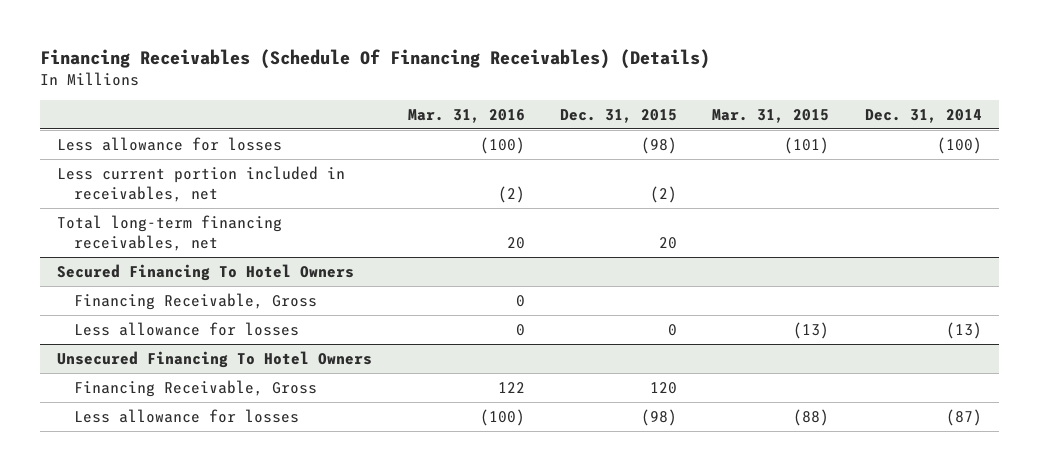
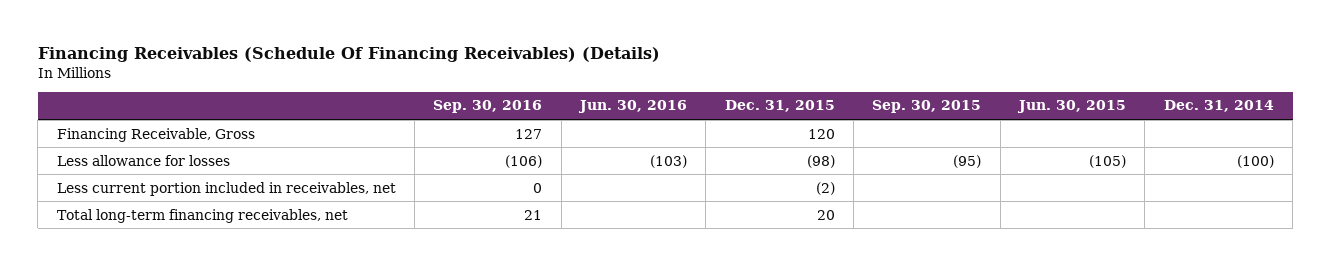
- | Mar. 31, 2016 | Dec. 31, 2015 | Mar. 31, 2015 | Dec. 31, 2014
+ | Sep. 30, 2016 | Jun. 30, 2016 | Dec. 31, 2015 | Sep. 30, 2015 | Jun. 30, 2015 | Dec. 31, 2014
+ Financing Receivable, Gross | 127 | | 120 | | |
- Secured Financing To Hotel Owners
- Financing Receivable, Gross | 0 | | |
- Less allowance for losses | 0 | 0 | (13) | (13)
- Unsecured Financing To Hotel Owners
- Financing Receivable, Gross | 122 | 120 | |
- Less allowance for losses | (100) | (98) | (88) | (87)

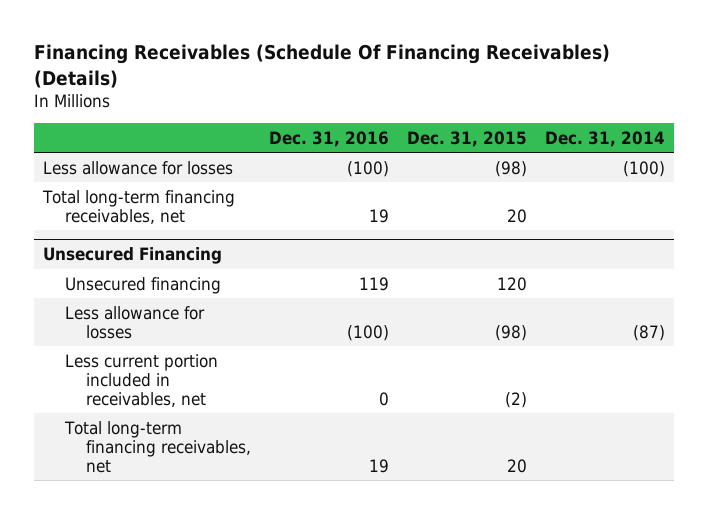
- | Sep. 30, 2016 | Jun. 30, 2016 | Dec. 31, 2015 | Sep. 30, 2015 | Jun. 30, 2015 | Dec. 31, 2014
+ | Dec. 31, 2016 | Dec. 31, 2015 | Dec. 31, 2014
- Financing Receivable, Gross | 127 | | 120 | | |
+ Total long-term financing receivables, net | 19 | 20 |
+ Unsecured Financing
+ Unsecured financing | 119 | 120 |
+ Less allowance for losses | (100) | (98) | (87)

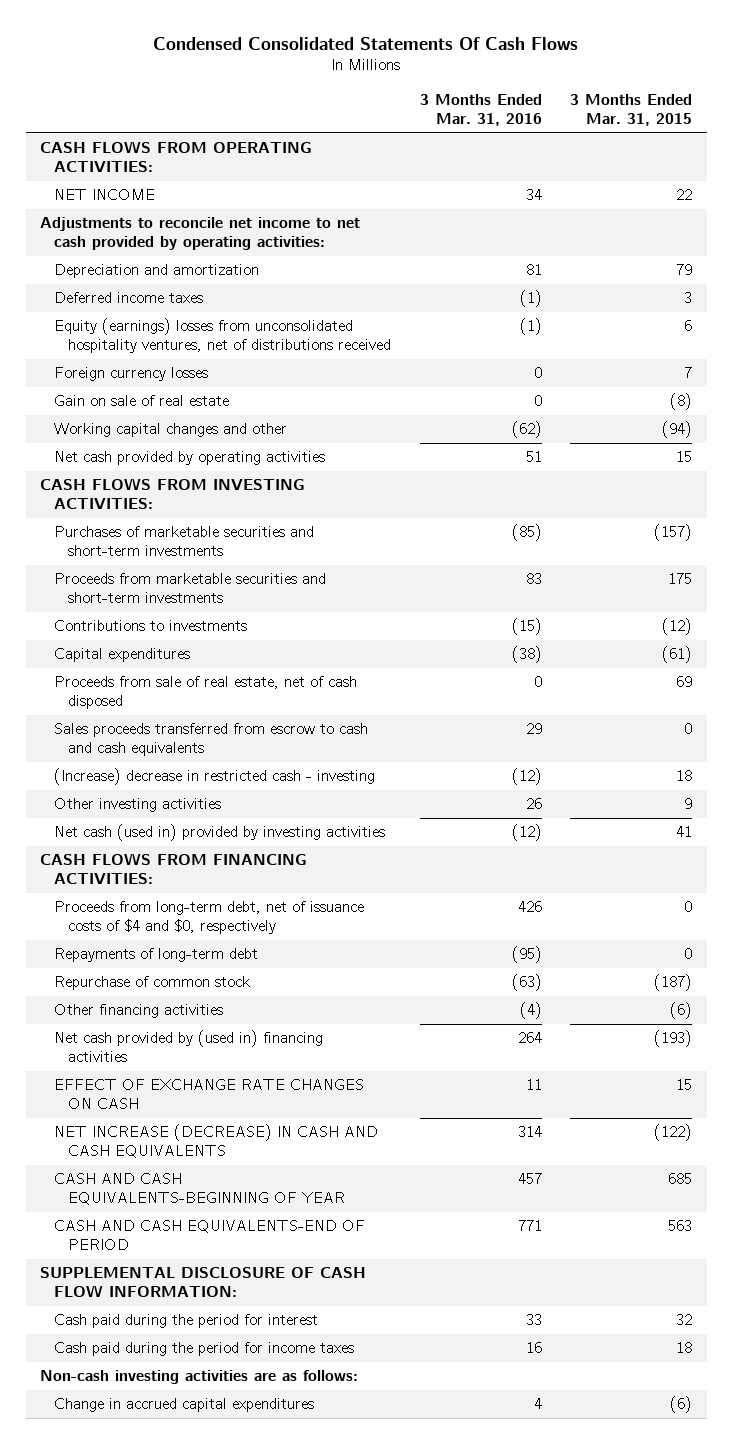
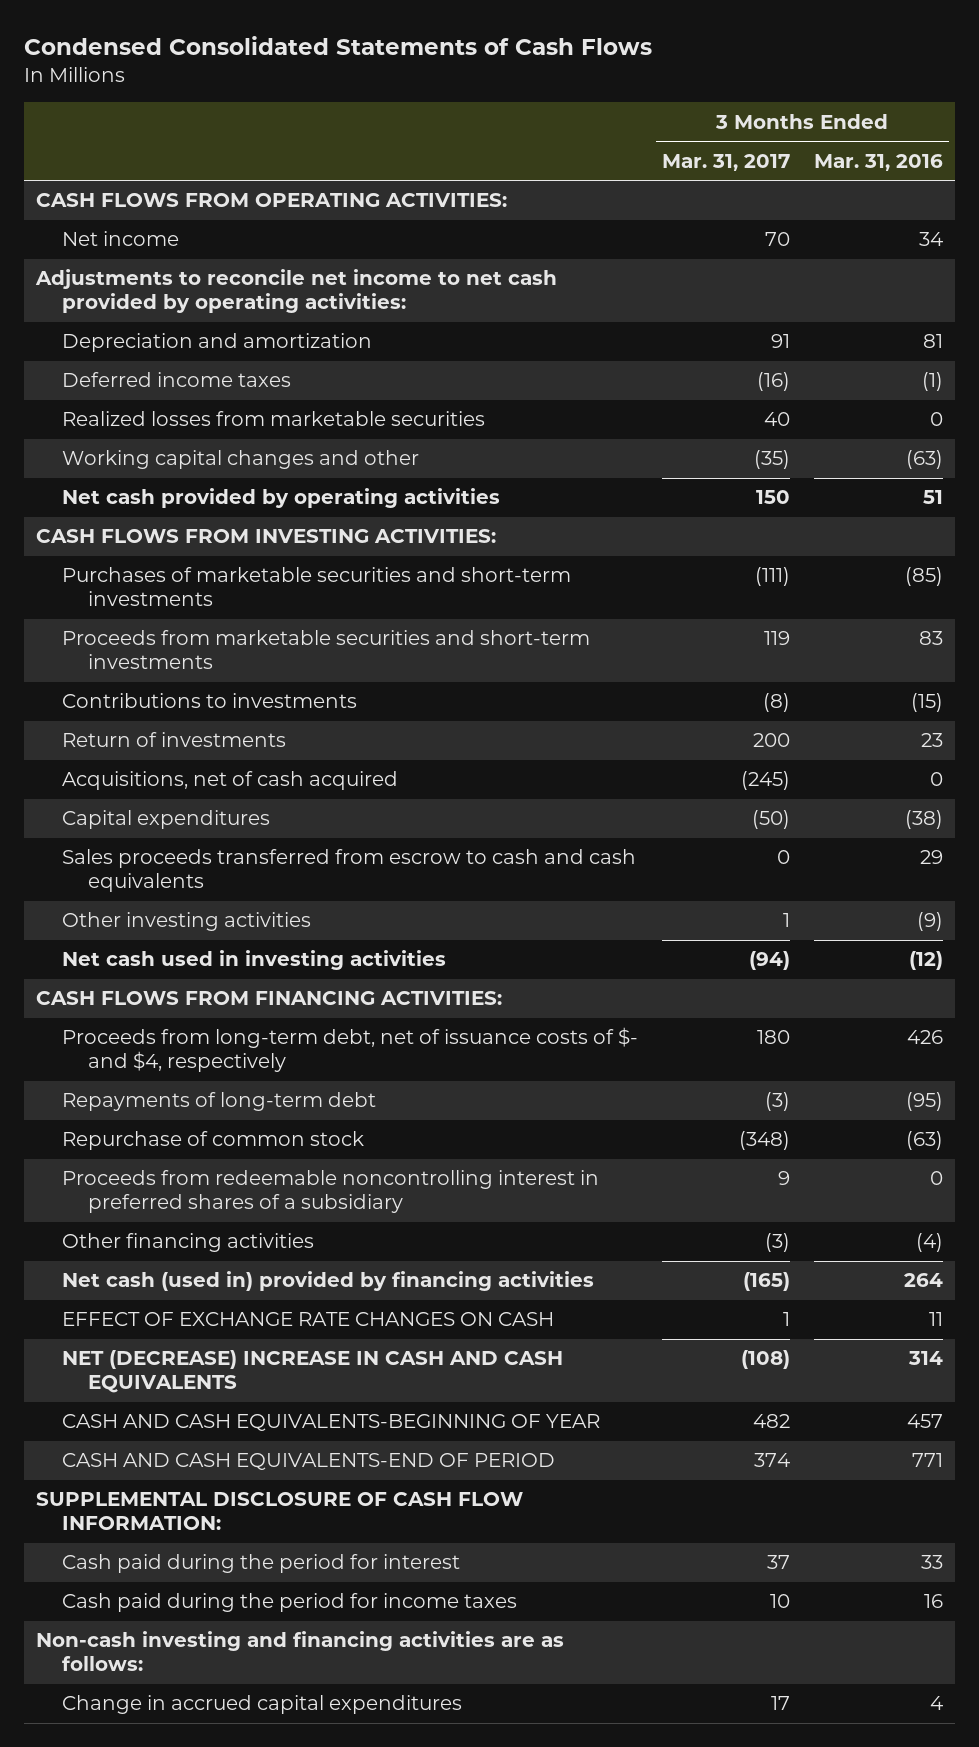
- Condensed Consolidated Statements Of Cash Flows
+ Condensed Consolidated Statements of Cash Flows
- | 3 Months Ended Mar. 31, 2016 | 3 Months Ended Mar. 31, 2015
+ | 3 Months Ended Mar. 31, 2017 | 3 Months Ended Mar. 31, 2016
- NET INCOME | 34 | 22
+ Net income | 70 | 34
- Equity (earnings) losses from unconsolidated hospitality ventures, net of distributions received | (1) | 6
- Foreign currency losses | 0 | 7
- Gain on sale of real estate | 0 | (8)
- Working capital changes and other | (62) | (94)
+ Realized losses from marketable securities | 40 | 0
+ Working capital changes and other | (35) | (63)
+ Return of investments | 200 | 23
+ Acquisitions, net of cash acquired | (245) | 0
- Proceeds from sale of real estate, net of cash disposed | 0 | 69
- (Increase) decrease in restricted cash - investing | (12) | 18
- Other investing activities | 26 | 9
- Net cash (used in) provided by investing activities | (12) | 41
+ Other investing activities | 1 | (9)
+ Net cash used in investing activities | (94) | (12)
- Proceeds from long-term debt, net of issuance costs of $4 and $0, respectively | 426 | 0
+ Proceeds from long-term debt, net of issuance costs of $- and $4, respectively | 180 | 426
+ Proceeds from redeemable noncontrolling interest in preferred shares of a subsidiary | 9 | 0
- Net cash provided by (used in) financing activities | 264 | (193)
+ Net cash (used in) provided by financing activities | (165) | 264
- NET INCREASE (DECREASE) IN CASH AND CASH EQUIVALENTS | 314 | (122)
+ NET (DECREASE) INCREASE IN CASH AND CASH EQUIVALENTS | (108) | 314
- Non-cash investing activities are as follows:
+ Non-cash investing and financing activities are as follows:

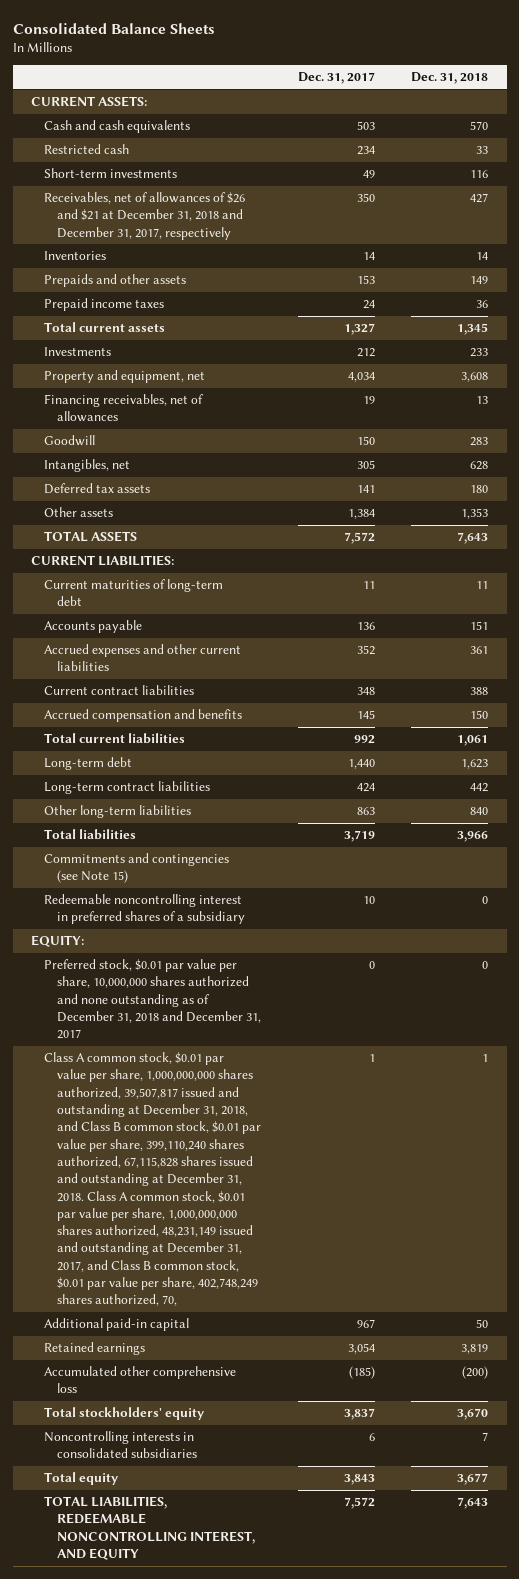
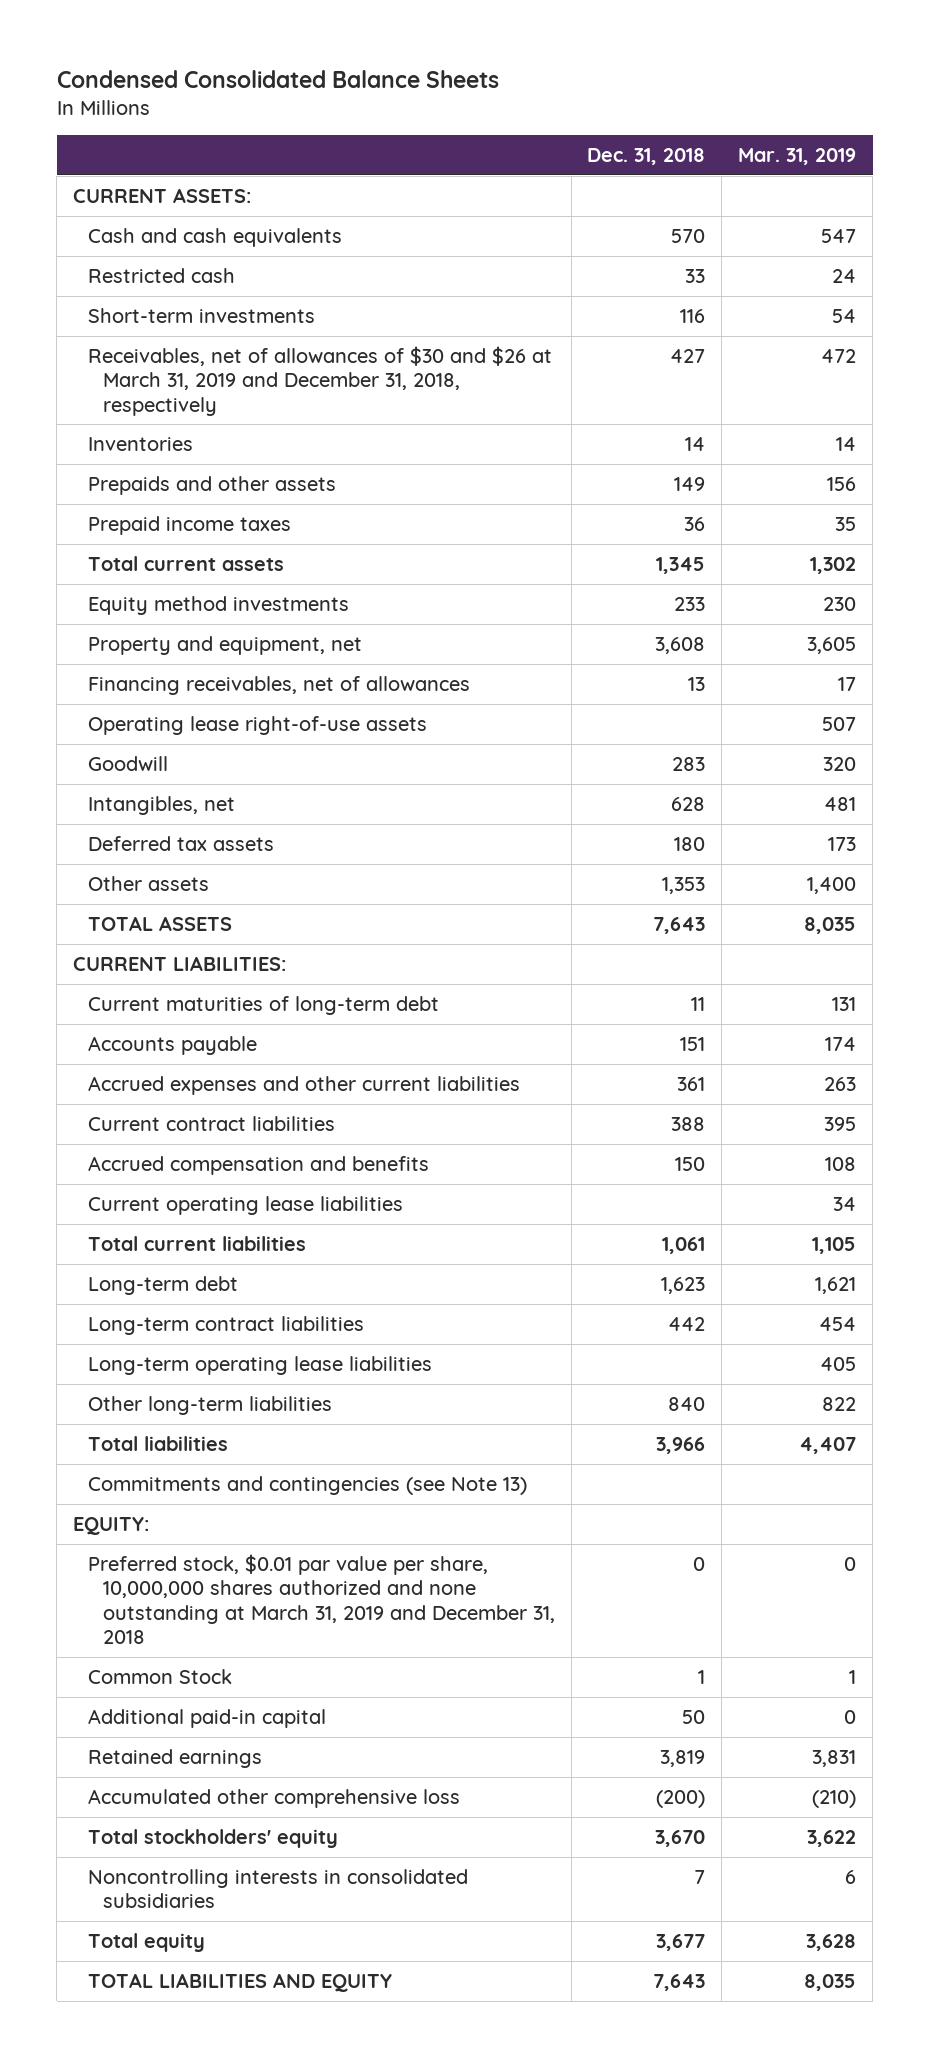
- Consolidated Balance Sheets
+ Condensed Consolidated Balance Sheets
- | Dec. 31, 2017 | Dec. 31, 2018
+ | Dec. 31, 2018 | Mar. 31, 2019
- Receivables, net of allowances of $26 and $21 at December 31, 2018 and December 31, 2017, respectively | 350 | 427
+ Receivables, net of allowances of $30 and $26 at March 31, 2019 and December 31, 2018, respectively | 427 | 472
- Investments | 212 | 233
+ Equity method investments | 233 | 230
+ Operating lease right-of-use assets | | 507
+ Current operating lease liabilities | | 34
+ Long-term operating lease liabilities | | 405
- Commitments and contingencies (see Note 15)
- Redeemable noncontrolling interest in preferred shares of a subsidiary | 10 | 0
+ Commitments and contingencies (see Note 13)
- Preferred stock, $0.01 par value per share, 10,000,000 shares authorized and none outstanding as of December 31, 2018 and December 31, 2017 | 0 | 0
- Class A common stock, $0.01 par value per share, 1,000,000,000 shares authorized, 39,507,817 issued and outstanding at December 31, 2018, and Class B common stock, $0.01 par value per share, 399,110,240 shares authorized, 67,115,828 shares issued and outstanding at December 31, 2018. Class A common stock, $0.01 par value per share, 1,000,000,000 shares authorized, 48,231,149 issued and outstanding at December 31, 2017, and Class B common stock, $0.01 par value per share, 402,748,249 shares authorized, 70, | 1 | 1
+ Preferred stock, $0.01 par value per share, 10,000,000 shares authorized and none outstanding at March 31, 2019 and December 31, 2018 | 0 | 0
+ Common Stock | 1 | 1
- TOTAL LIABILITIES, REDEEMABLE NONCONTROLLING INTEREST, AND EQUITY | 7,572 | 7,643
+ TOTAL LIABILITIES AND EQUITY | 7,643 | 8,035

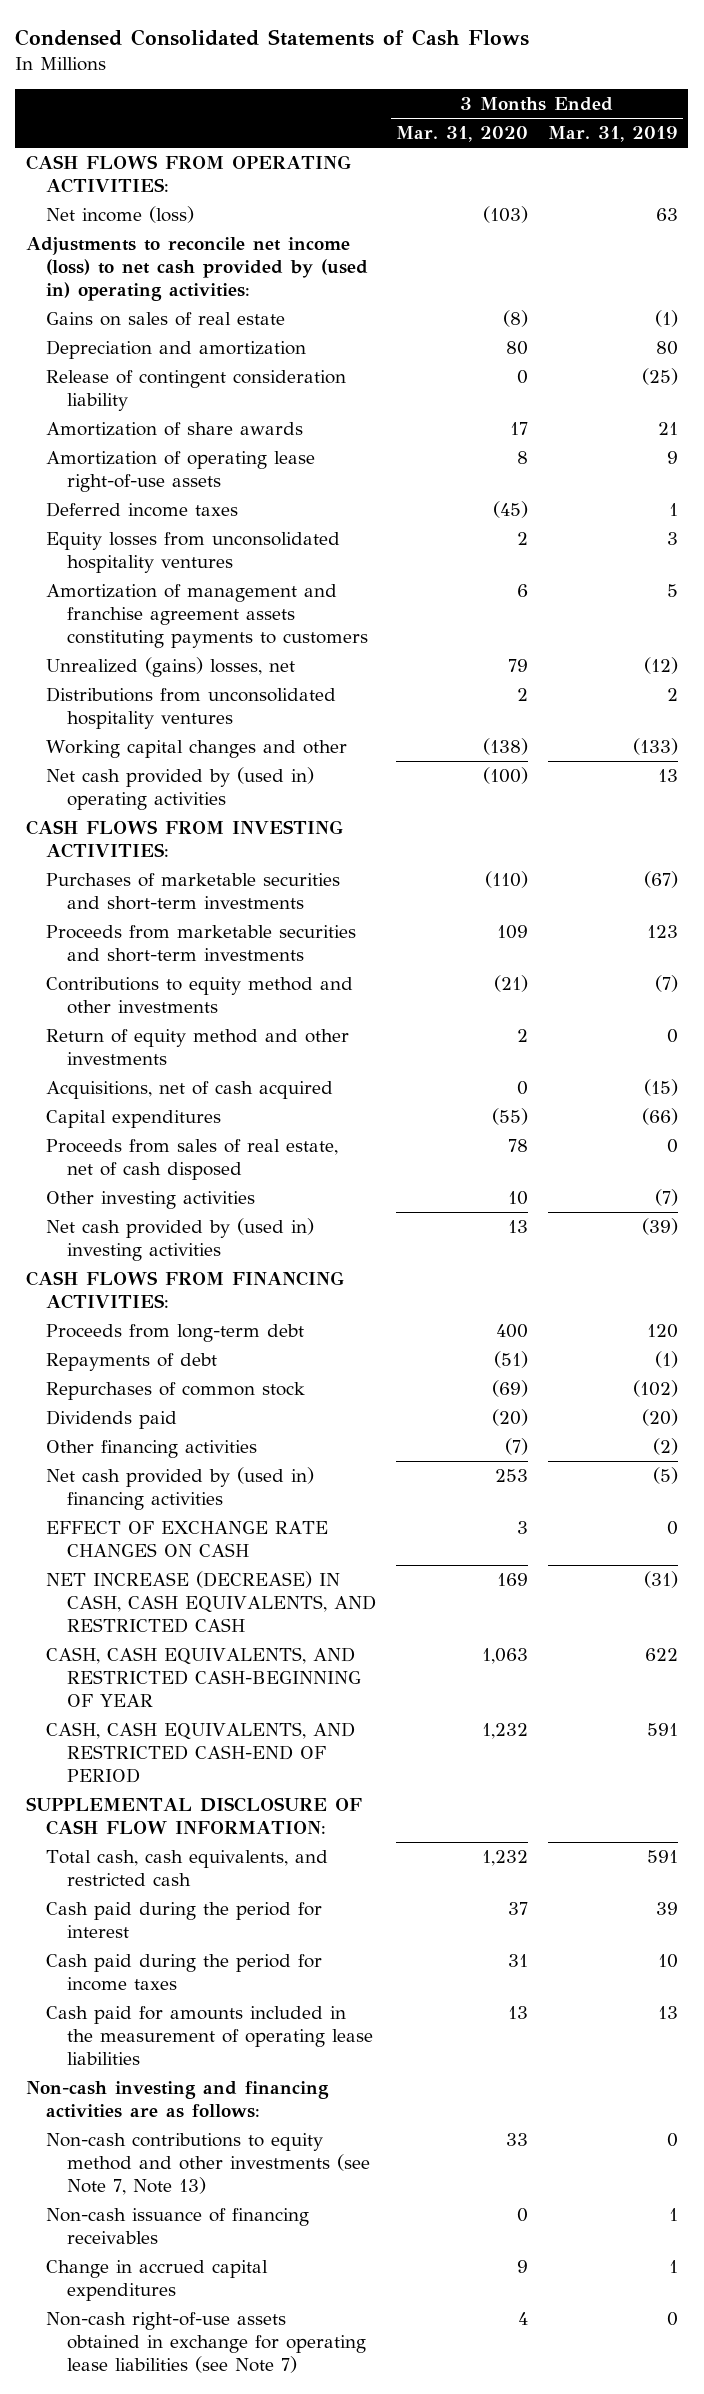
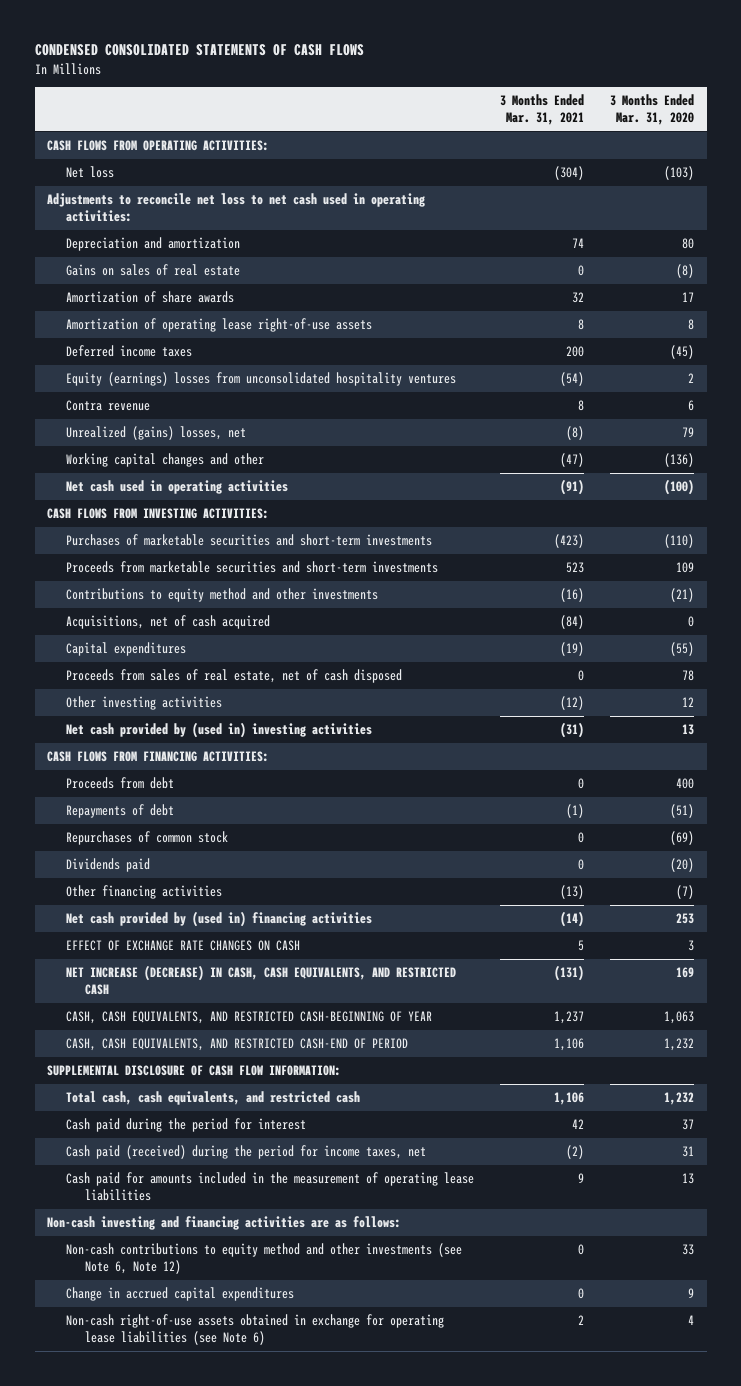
- Condensed Consolidated Statements of Cash Flows
+ CONDENSED CONSOLIDATED STATEMENTS OF CASH FLOWS
- | 3 Months Ended Mar. 31, 2020 | 3 Months Ended Mar. 31, 2019
+ | 3 Months Ended Mar. 31, 2021 | 3 Months Ended Mar. 31, 2020
- Net income (loss) | (103) | 63
- Adjustments to reconcile net income (loss) to net cash provided by (used in) operating activities:
+ Net loss | (304) | (103)
+ Adjustments to reconcile net loss to net cash used in operating activities:
- Release of contingent consideration liability | 0 | (25)
moved down: Gains on sales of real estate | 0 | (8)
- Equity losses from unconsolidated hospitality ventures | 2 | 3
- Amortization of management and franchise agreement assets constituting payments to customers | 6 | 5
+ Equity (earnings) losses from unconsolidated hospitality ventures | (54) | 2
+ Contra revenue | 8 | 6
- Distributions from unconsolidated hospitality ventures | 2 | 2
- Working capital changes and other | (138) | (133)
- Net cash provided by (used in) operating activities | (100) | 13
+ Working capital changes and other | (47) | (136)
+ Net cash used in operating activities | (91) | (100)
- Return of equity method and other investments | 2 | 0
- Other investing activities | 10 | (7)
+ Other investing activities | (12) | 12
- Proceeds from long-term debt | 400 | 120
+ Proceeds from debt | 0 | 400
- Cash paid during the period for income taxes | 31 | 10
+ Cash paid (received) during the period for income taxes, net | (2) | 31
- Non-cash contributions to equity method and other investments (see Note 7, Note 13) | 33 | 0
- Non-cash issuance of financing receivables | 0 | 1
+ Non-cash contributions to equity method and other investments (see Note 6, Note 12) | 0 | 33
- Non-cash right-of-use assets obtained in exchange for operating lease liabilities (see Note 7) | 4 | 0
+ Non-cash right-of-use assets obtained in exchange for operating lease liabilities (see Note 6) | 2 | 4

